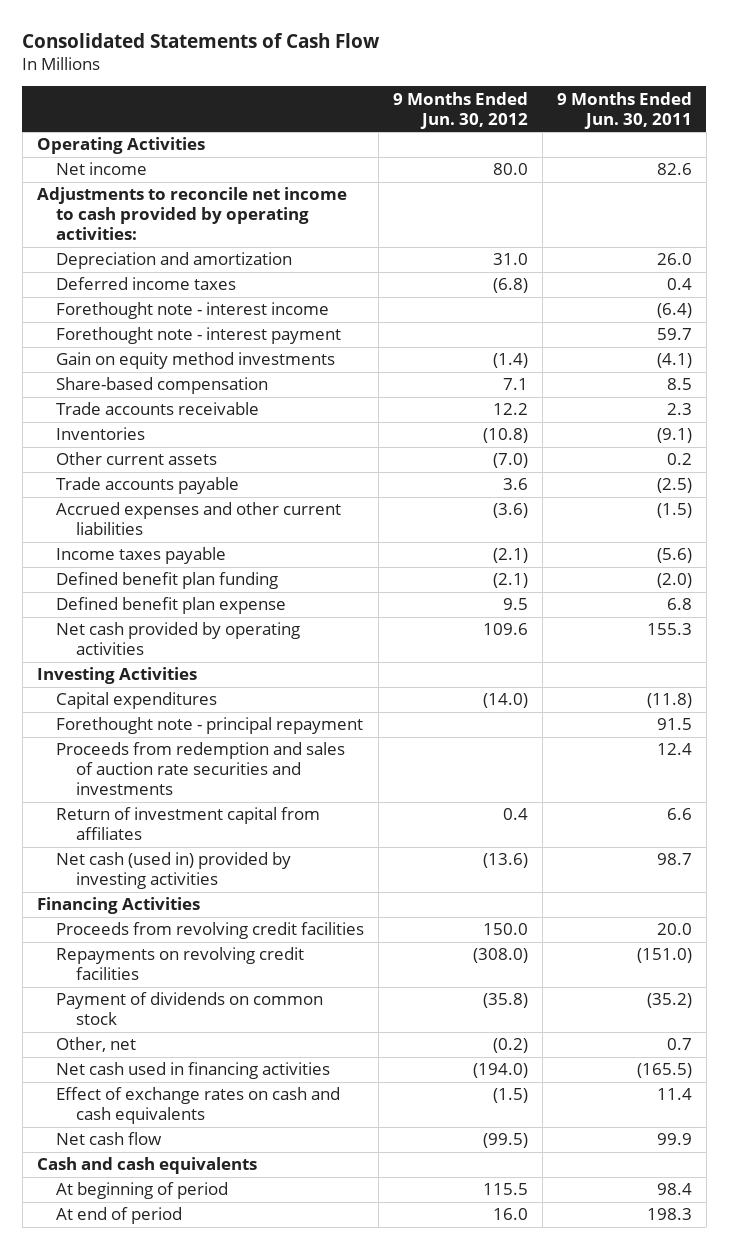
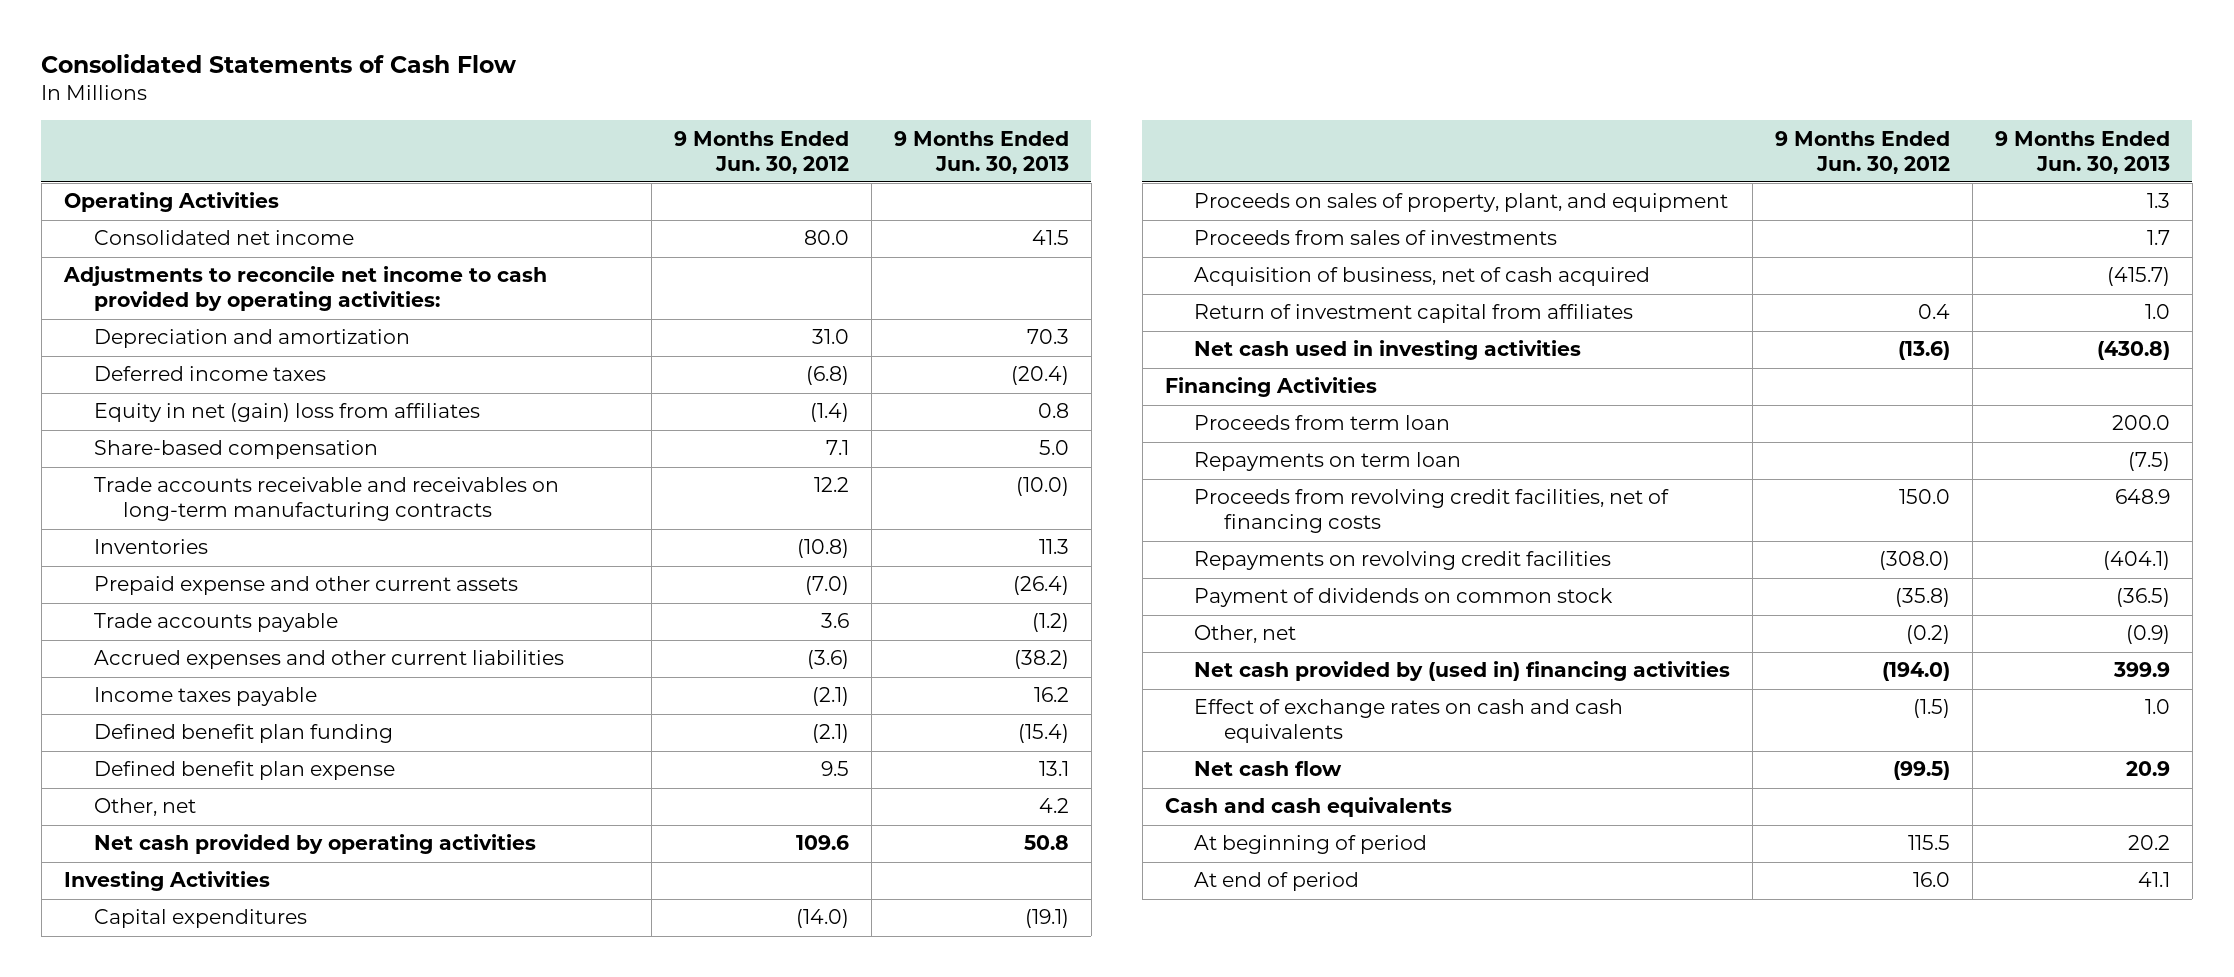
- | 9 Months Ended Jun. 30, 2012 | 9 Months Ended Jun. 30, 2011
+ | 9 Months Ended Jun. 30, 2012 | 9 Months Ended Jun. 30, 2013
- Net income | 80.0 | 82.6
+ Consolidated net income | 80.0 | 41.5
- Forethought note - interest income | | (6.4)
- Forethought note - interest payment | | 59.7
- Gain on equity method investments | (1.4) | (4.1)
+ Equity in net (gain) loss from affiliates | (1.4) | 0.8
- Trade accounts receivable | 12.2 | 2.3
+ Trade accounts receivable and receivables on long-term manufacturing contracts | 12.2 | (10.0)
- Other current assets | (7.0) | 0.2
+ Prepaid expense and other current assets | (7.0) | (26.4)
+ Other, net | | 4.2
- Forethought note - principal repayment | | 91.5
- Proceeds from redemption and sales of auction rate securities and investments | | 12.4
+ Proceeds on sales of property, plant, and equipment | | 1.3
+ Proceeds from sales of investments | | 1.7
+ Acquisition of business, net of cash acquired | | (415.7)
- Net cash (used in) provided by investing activities | (13.6) | 98.7
+ Net cash used in investing activities | (13.6) | (430.8)
- Proceeds from revolving credit facilities | 150.0 | 20.0
+ Proceeds from term loan | | 200.0
+ Repayments on term loan | | (7.5)
+ Proceeds from revolving credit facilities, net of financing costs | 150.0 | 648.9
- Net cash used in financing activities | (194.0) | (165.5)
+ Net cash provided by (used in) financing activities | (194.0) | 399.9

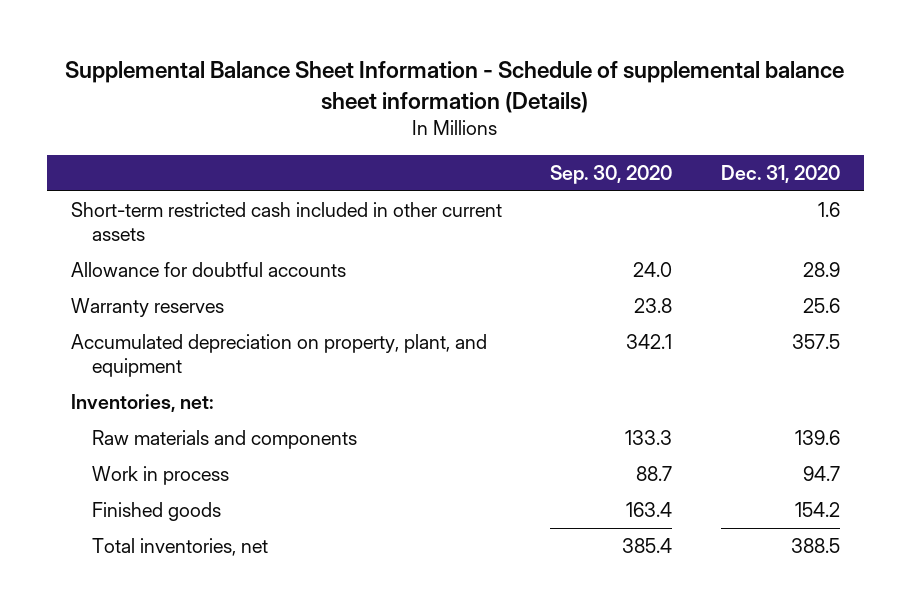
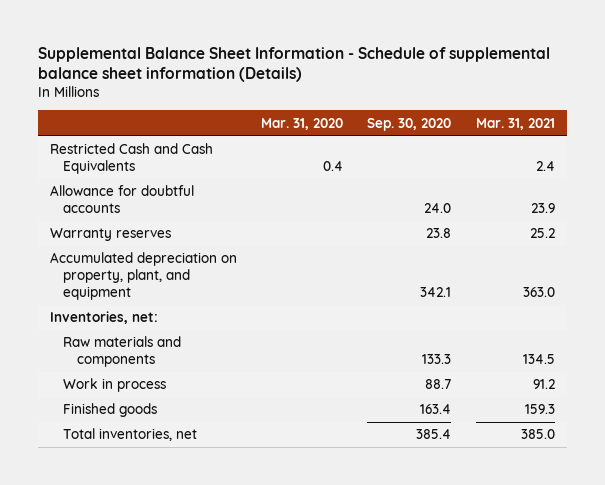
- | Sep. 30, 2020 | Dec. 31, 2020
+ | Mar. 31, 2020 | Sep. 30, 2020 | Mar. 31, 2021
- Short-term restricted cash included in other current assets | | 1.6
+ Restricted Cash and Cash Equivalents | 0.4 | | 2.4

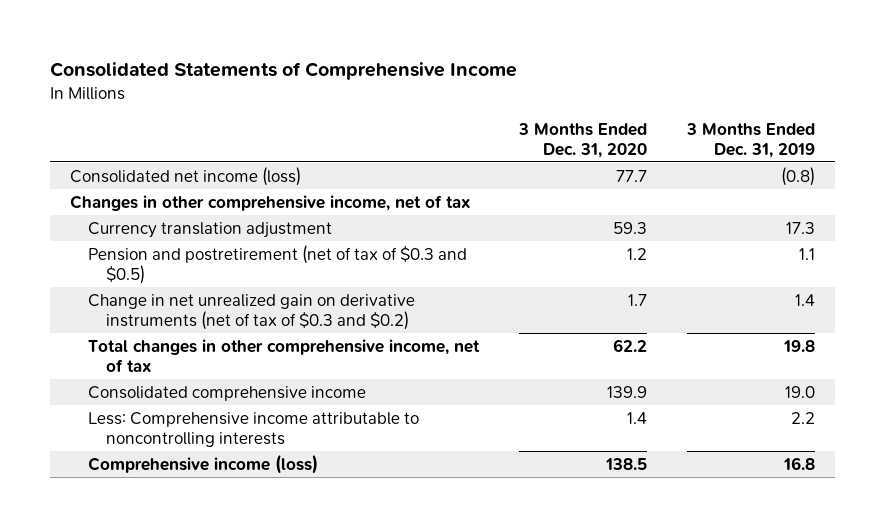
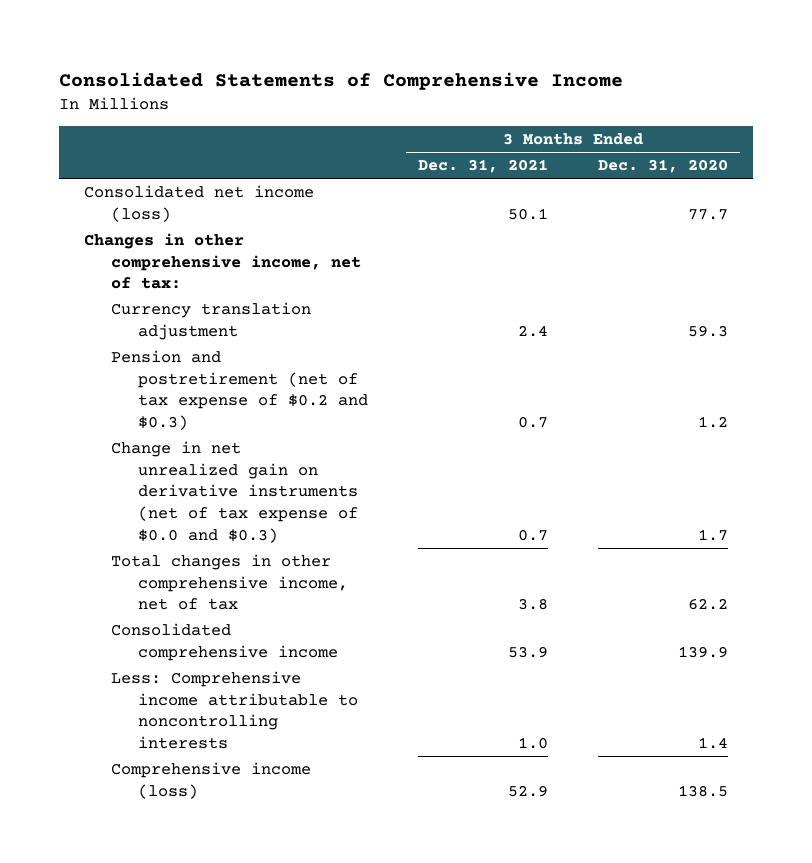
- | 3 Months Ended Dec. 31, 2020 | 3 Months Ended Dec. 31, 2019
+ | 3 Months Ended Dec. 31, 2021 | 3 Months Ended Dec. 31, 2020
- Changes in other comprehensive income, net of tax
+ Changes in other comprehensive income, net of tax:
- Pension and postretirement (net of tax of $0.3 and $0.5) | 1.2 | 1.1
- Change in net unrealized gain on derivative instruments (net of tax of $0.3 and $0.2) | 1.7 | 1.4
+ Pension and postretirement (net of tax expense of $0.2 and $0.3) | 0.7 | 1.2
+ Change in net unrealized gain on derivative instruments (net of tax expense of $0.0 and $0.3) | 0.7 | 1.7

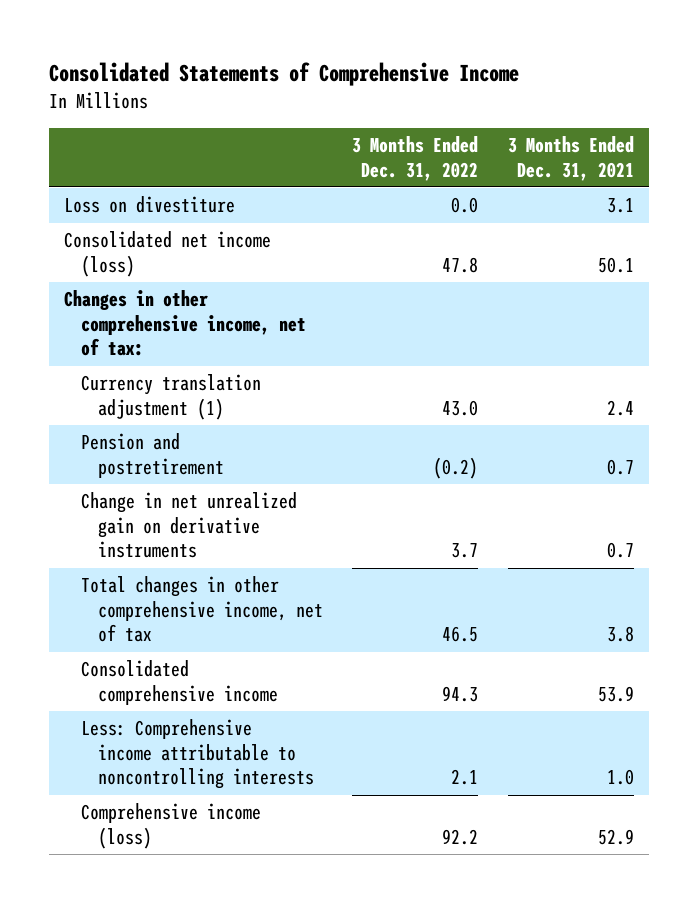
- | 3 Months Ended Dec. 31, 2021 | 3 Months Ended Dec. 31, 2020
+ | 3 Months Ended Dec. 31, 2022 | 3 Months Ended Dec. 31, 2021
+ Loss on divestiture | 0.0 | 3.1
- Currency translation adjustment | 2.4 | 59.3
- Pension and postretirement (net of tax expense of $0.2 and $0.3) | 0.7 | 1.2
- Change in net unrealized gain on derivative instruments (net of tax expense of $0.0 and $0.3) | 0.7 | 1.7
+ Currency translation adjustment (1) | 43.0 | 2.4
+ Pension and postretirement | (0.2) | 0.7
+ Change in net unrealized gain on derivative instruments | 3.7 | 0.7

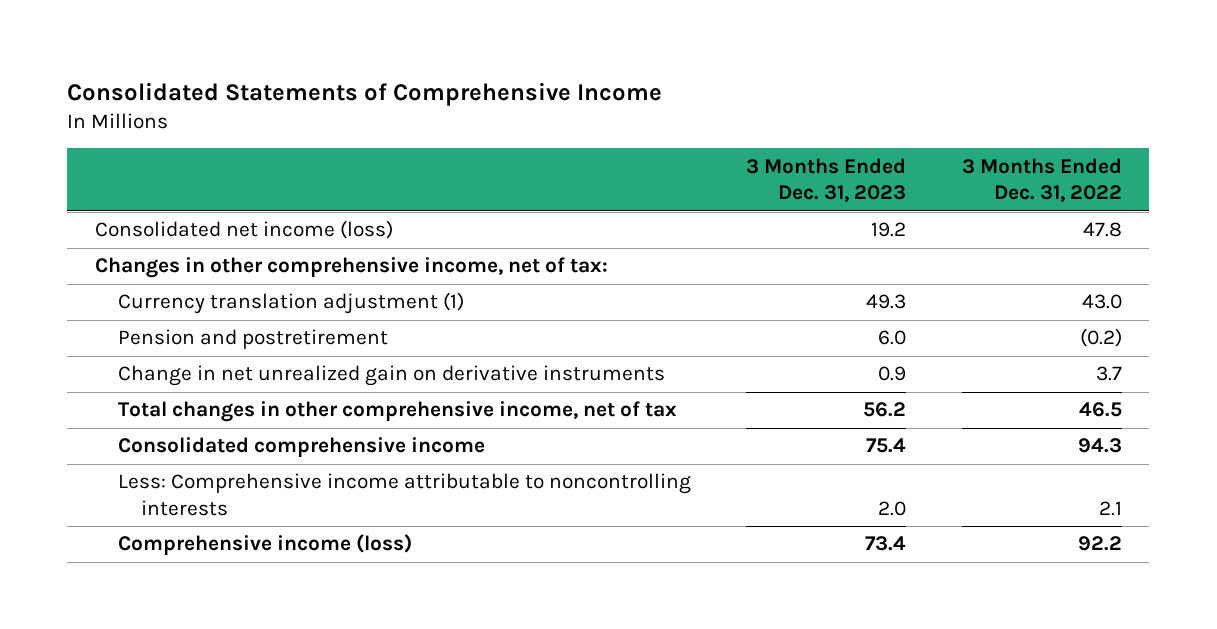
- | 3 Months Ended Dec. 31, 2022 | 3 Months Ended Dec. 31, 2021
+ | 3 Months Ended Dec. 31, 2023 | 3 Months Ended Dec. 31, 2022
- Loss on divestiture | 0.0 | 3.1

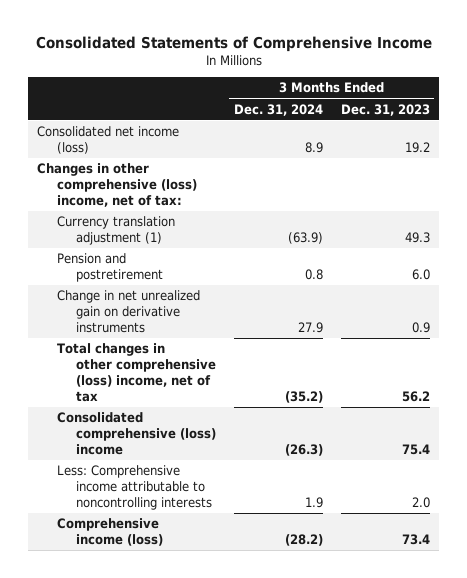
- | 3 Months Ended Dec. 31, 2023 | 3 Months Ended Dec. 31, 2022
+ | 3 Months Ended Dec. 31, 2024 | 3 Months Ended Dec. 31, 2023
- Changes in other comprehensive income, net of tax:
+ Changes in other comprehensive (loss) income, net of tax:
- Total changes in other comprehensive income, net of tax | 56.2 | 46.5
- Consolidated comprehensive income | 75.4 | 94.3
+ Total changes in other comprehensive (loss) income, net of tax | (35.2) | 56.2
+ Consolidated comprehensive (loss) income | (26.3) | 75.4

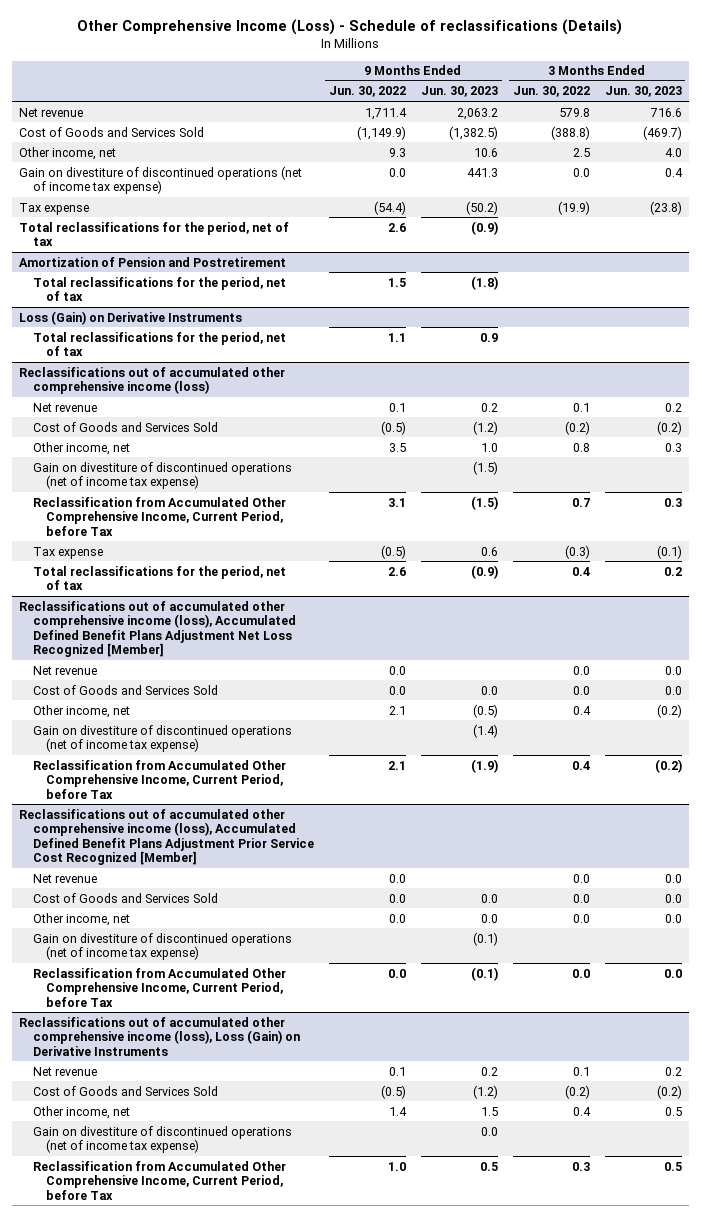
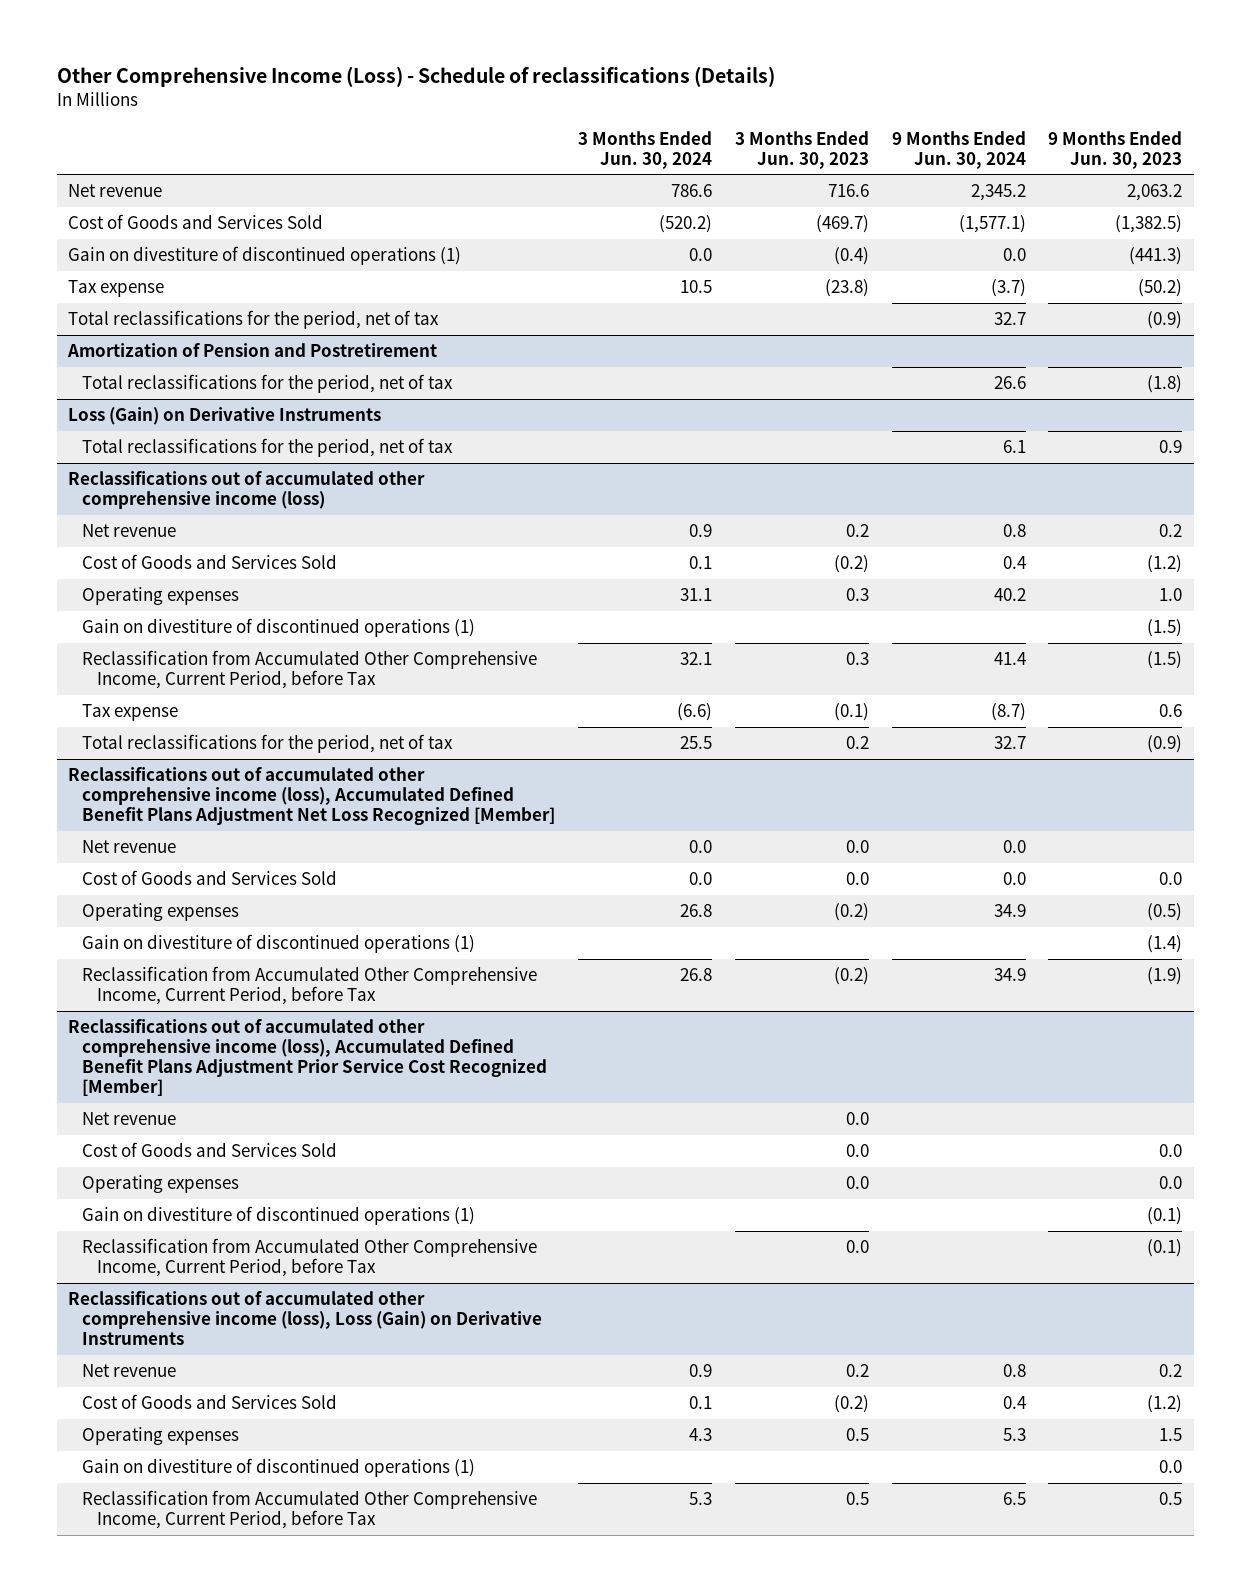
- | 9 Months Ended Jun. 30, 2022 | 9 Months Ended Jun. 30, 2023 | 3 Months Ended Jun. 30, 2022 | 3 Months Ended Jun. 30, 2023
+ | 3 Months Ended Jun. 30, 2024 | 3 Months Ended Jun. 30, 2023 | 9 Months Ended Jun. 30, 2024 | 9 Months Ended Jun. 30, 2023
- Other income, net | 9.3 | 10.6 | 2.5 | 4.0
- Gain on divestiture of discontinued operations (net of income tax expense) | 0.0 | 441.3 | 0.0 | 0.4
+ Gain on divestiture of discontinued operations (1) | 0.0 | (0.4) | 0.0 | (441.3)
@ Reclassifications out of accumulated other comprehensive income (loss)
- Other income, net | 3.5 | 1.0 | 0.8 | 0.3
- Gain on divestiture of discontinued operations (net of income tax expense) | | (1.5) | |
+ Operating expenses | 31.1 | 0.3 | 40.2 | 1.0
+ Gain on divestiture of discontinued operations (1) | | | | (1.5)
@ Reclassifications out of accumulated other comprehensive income (loss), Accumulated Defined Benefit Plans Adjustment Net Loss Recognized [Member]
- Other income, net | 2.1 | (0.5) | 0.4 | (0.2)
- Gain on divestiture of discontinued operations (net of income tax expense) | | (1.4) | |
+ Operating expenses | 26.8 | (0.2) | 34.9 | (0.5)
+ Gain on divestiture of discontinued operations (1) | | | | (1.4)
@ Reclassifications out of accumulated other comprehensive income (loss), Accumulated Defined Benefit Plans Adjustment Prior Service Cost Recognized [Member]
- Other income, net | 0.0 | 0.0 | 0.0 | 0.0
- Gain on divestiture of discontinued operations (net of income tax expense) | | (0.1) | |
+ Operating expenses | | 0.0 | | 0.0
+ Gain on divestiture of discontinued operations (1) | | | | (0.1)
@ Reclassifications out of accumulated other comprehensive income (loss), Loss (Gain) on Derivative Instruments
- Other income, net | 1.4 | 1.5 | 0.4 | 0.5
- Gain on divestiture of discontinued operations (net of income tax expense) | | 0.0 | |
+ Operating expenses | 4.3 | 0.5 | 5.3 | 1.5
+ Gain on divestiture of discontinued operations (1) | | | | 0.0

